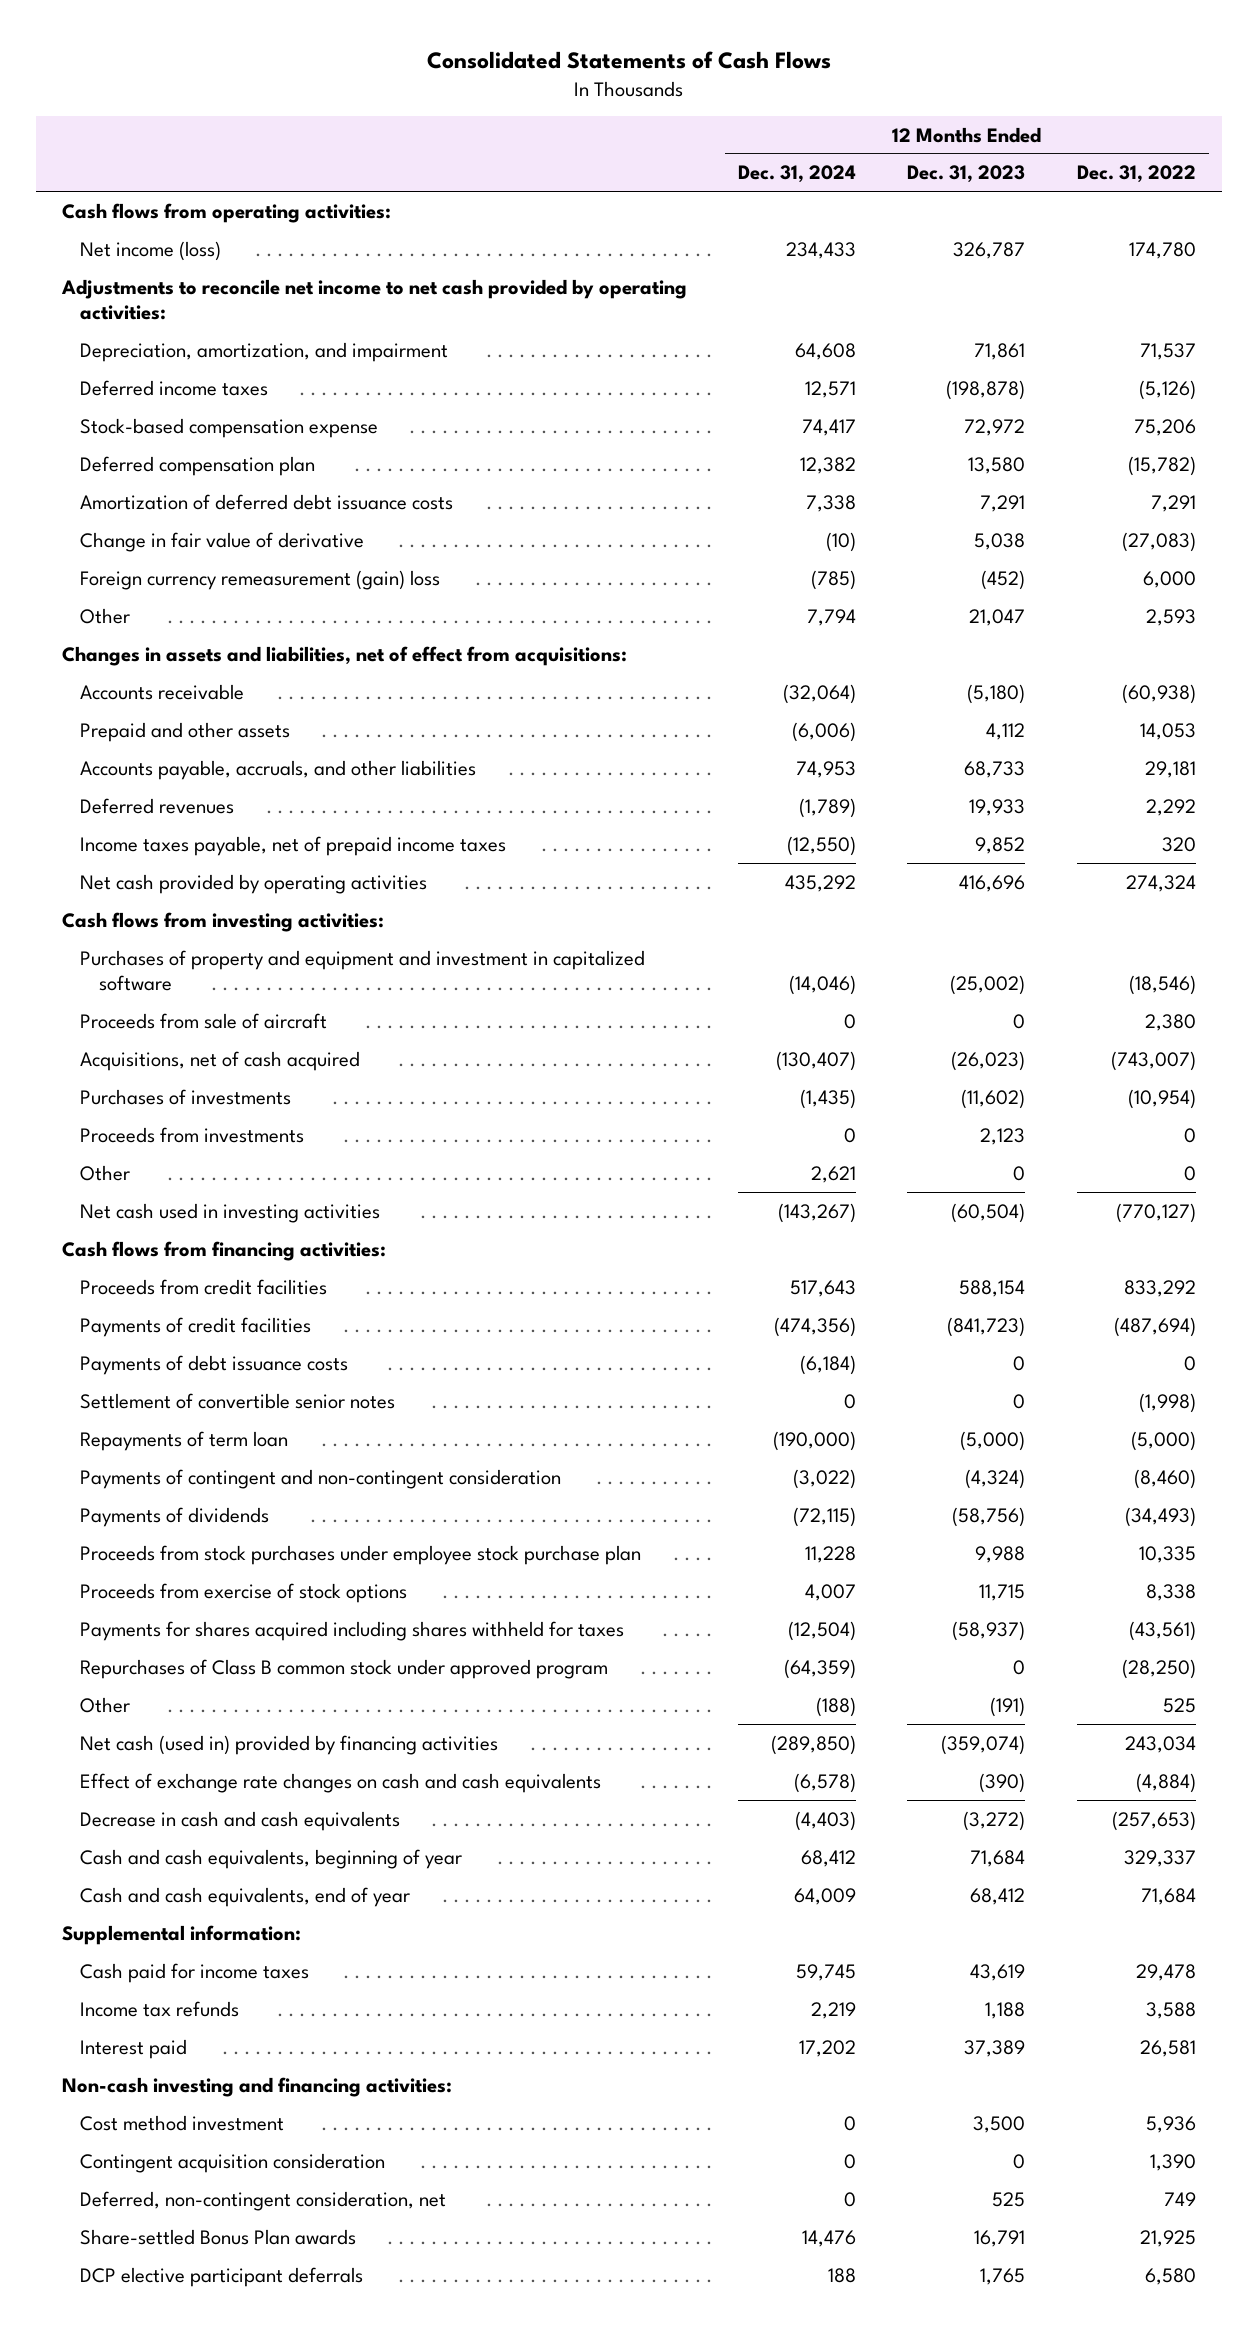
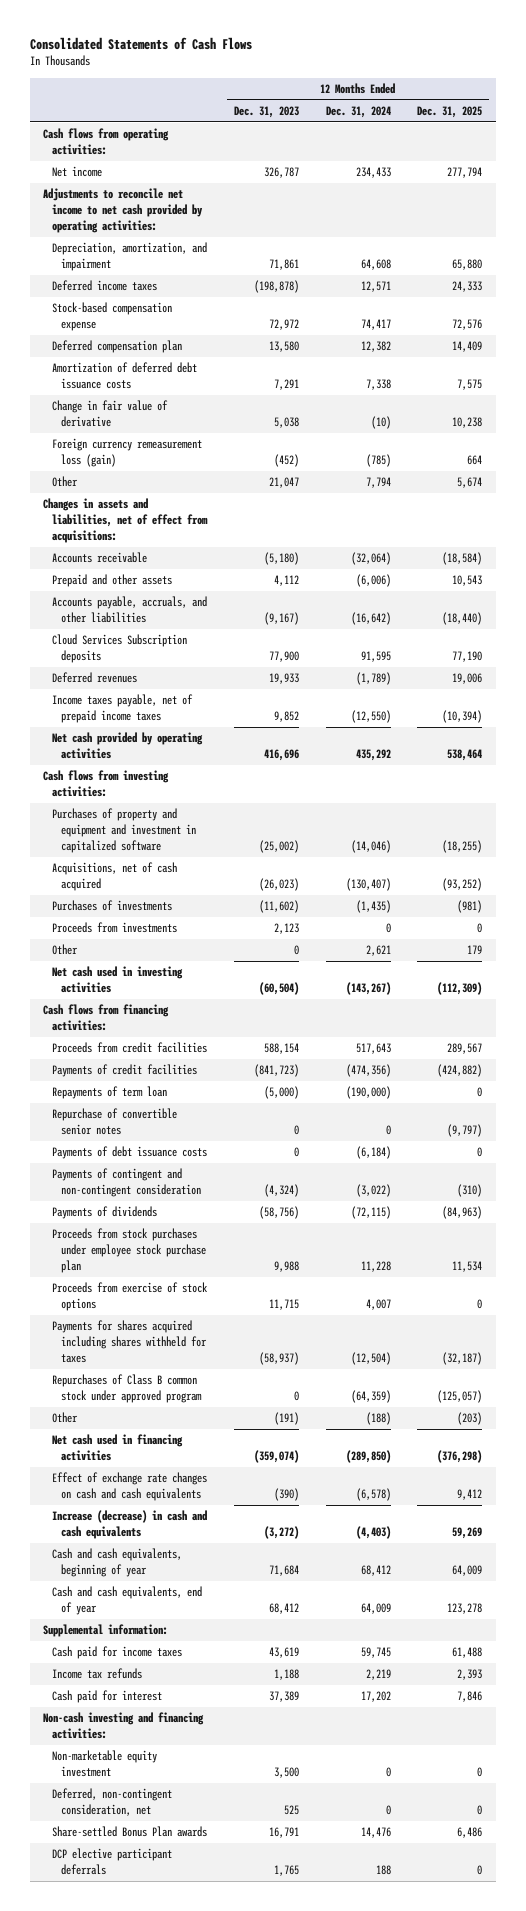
- | 12 Months Ended Dec. 31, 2024 | 12 Months Ended Dec. 31, 2023 | 12 Months Ended Dec. 31, 2022
+ | 12 Months Ended Dec. 31, 2023 | 12 Months Ended Dec. 31, 2024 | 12 Months Ended Dec. 31, 2025
- Net income (loss) | 234,433 | 326,787 | 174,780
+ Net income | 326,787 | 234,433 | 277,794
- Foreign currency remeasurement (gain) loss | (785) | (452) | 6,000
+ Foreign currency remeasurement loss (gain) | (452) | (785) | 664
- Accounts payable, accruals, and other liabilities | 74,953 | 68,733 | 29,181
+ Accounts payable, accruals, and other liabilities | (9,167) | (16,642) | (18,440)
+ Cloud Services Subscription deposits | 77,900 | 91,595 | 77,190
- Proceeds from sale of aircraft | 0 | 0 | 2,380
- Settlement of convertible senior notes | 0 | 0 | (1,998)
+ Repurchase of convertible senior notes | 0 | 0 | (9,797)
moved down: Payments of debt issuance costs | 0 | (6,184) | 0
- Net cash (used in) provided by financing activities | (289,850) | (359,074) | 243,034
+ Net cash used in financing activities | (359,074) | (289,850) | (376,298)
- Decrease in cash and cash equivalents | (4,403) | (3,272) | (257,653)
+ Increase (decrease) in cash and cash equivalents | (3,272) | (4,403) | 59,269
- Interest paid | 17,202 | 37,389 | 26,581
+ Cash paid for interest | 37,389 | 17,202 | 7,846
- Cost method investment | 0 | 3,500 | 5,936
- Contingent acquisition consideration | 0 | 0 | 1,390
+ Non-marketable equity investment | 3,500 | 0 | 0

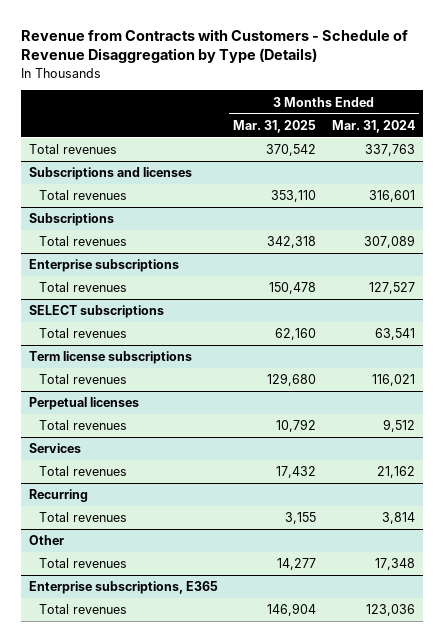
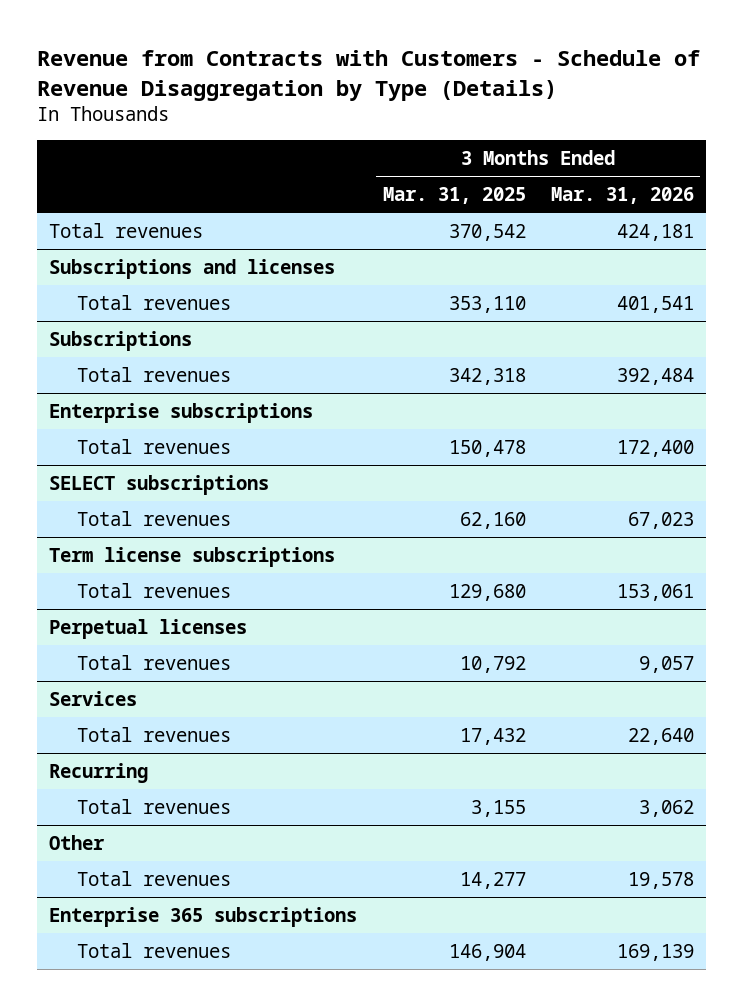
- | 3 Months Ended Mar. 31, 2025 | 3 Months Ended Mar. 31, 2024
+ | 3 Months Ended Mar. 31, 2025 | 3 Months Ended Mar. 31, 2026
- Enterprise subscriptions, E365
+ Enterprise 365 subscriptions

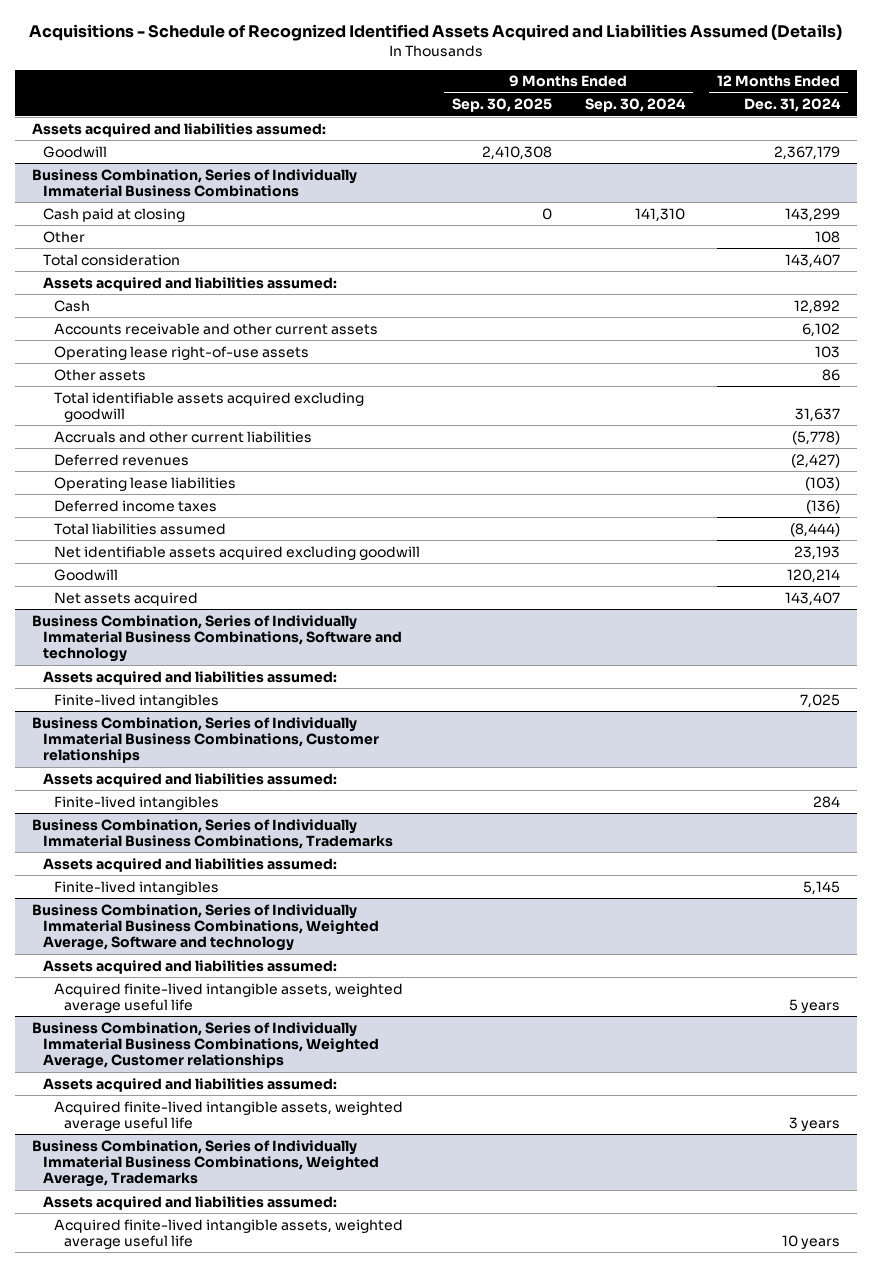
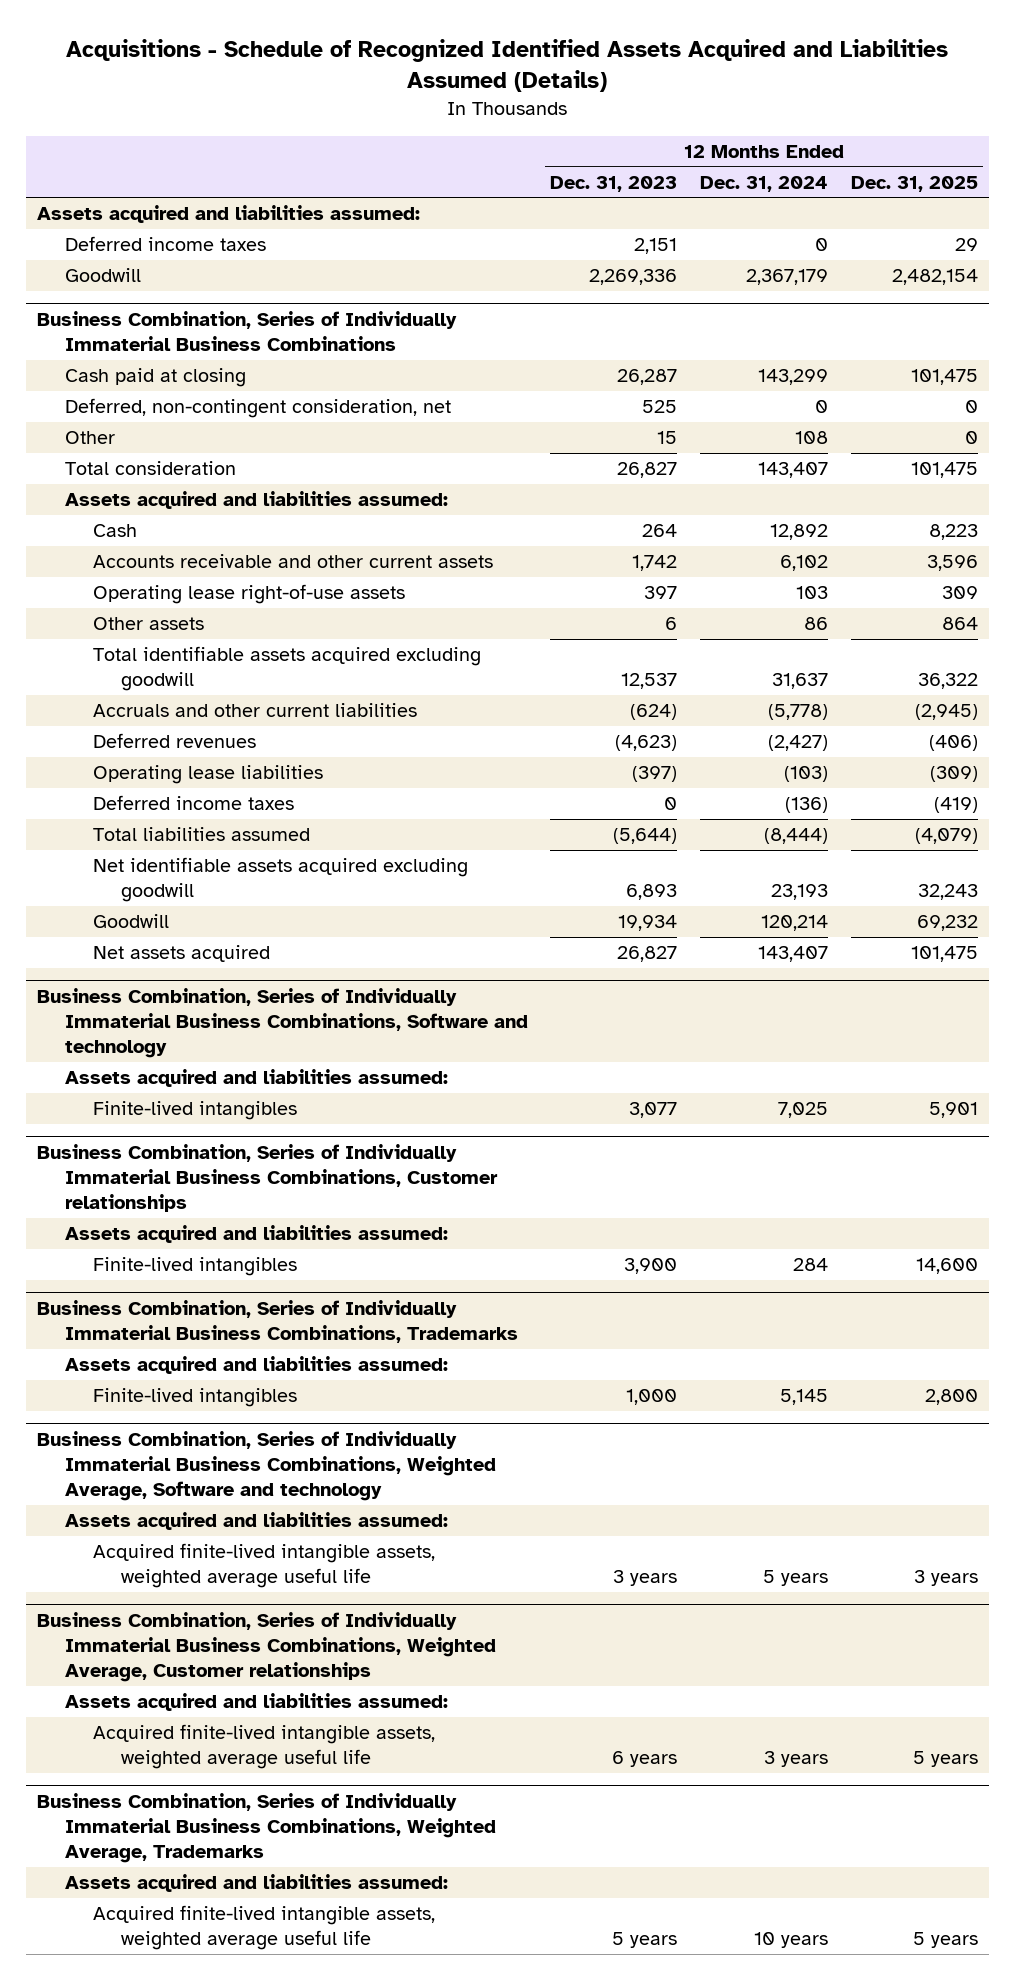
- | 9 Months Ended Sep. 30, 2025 | 9 Months Ended Sep. 30, 2024 | 12 Months Ended Dec. 31, 2024
+ | 12 Months Ended Dec. 31, 2023 | 12 Months Ended Dec. 31, 2024 | 12 Months Ended Dec. 31, 2025
+ Deferred income taxes | 2,151 | 0 | 29
@ Business Combination, Series of Individually Immaterial Business Combinations
+ Deferred, non-contingent consideration, net | 525 | 0 | 0

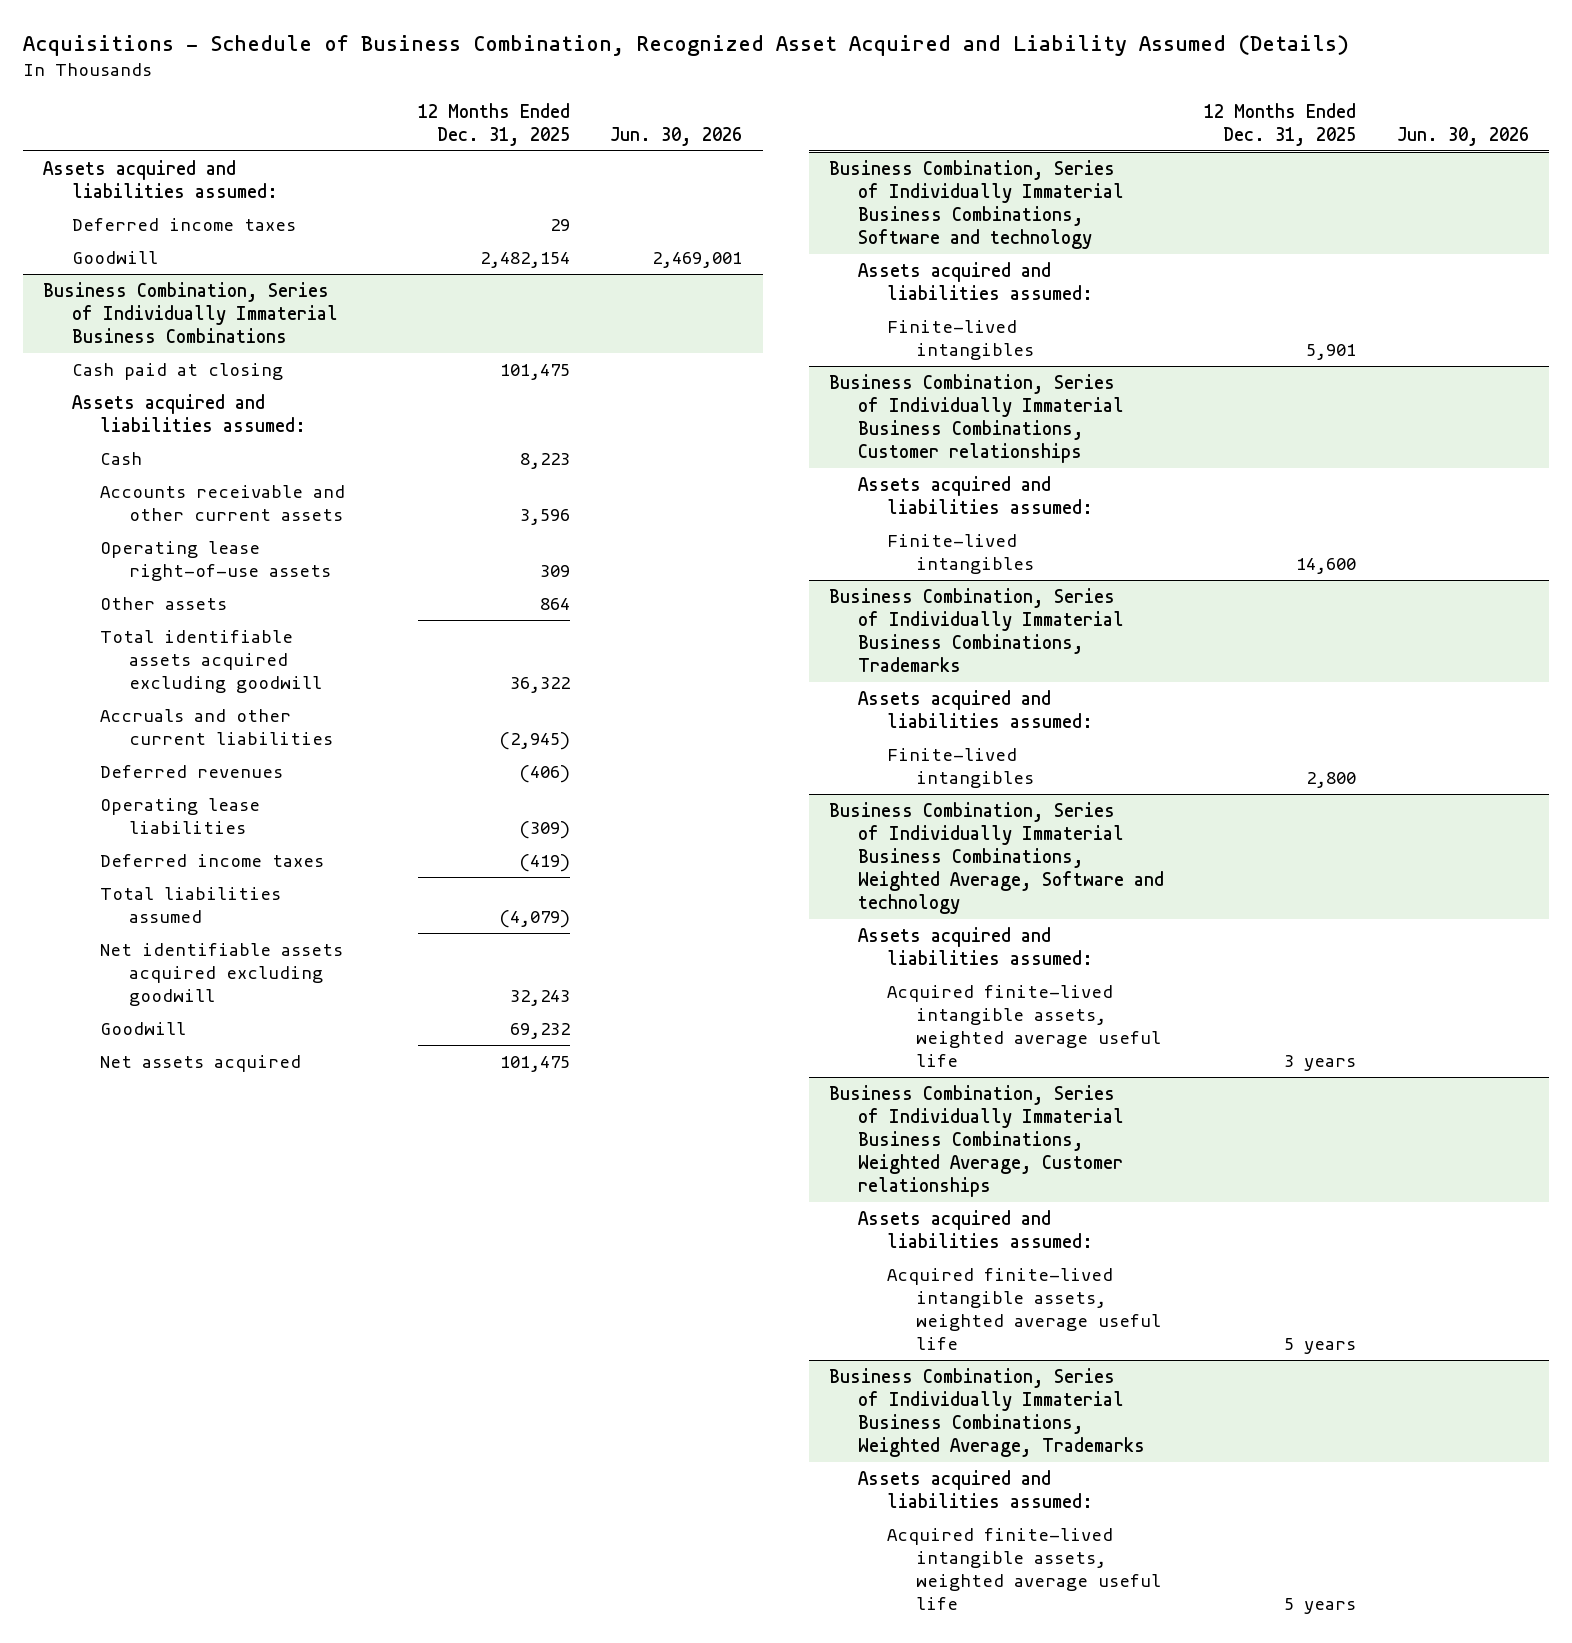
- Acquisitions - Schedule of Recognized Identified Assets Acquired and Liabilities Assumed (Details)
+ Acquisitions - Schedule of Business Combination, Recognized Asset Acquired and Liability Assumed (Details)
- | 12 Months Ended Dec. 31, 2023 | 12 Months Ended Dec. 31, 2024 | 12 Months Ended Dec. 31, 2025
+ | 12 Months Ended Dec. 31, 2025 | Jun. 30, 2026
@ Business Combination, Series of Individually Immaterial Business Combinations
- Deferred, non-contingent consideration, net | 525 | 0 | 0
- Other | 15 | 108 | 0
- Total consideration | 26,827 | 143,407 | 101,475

